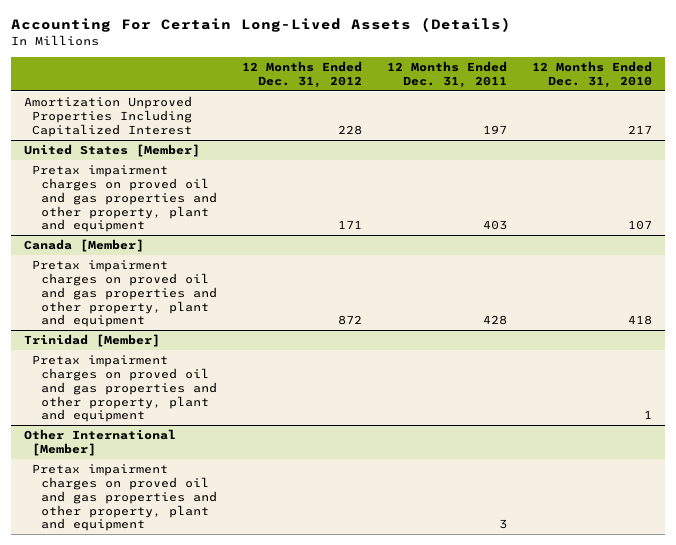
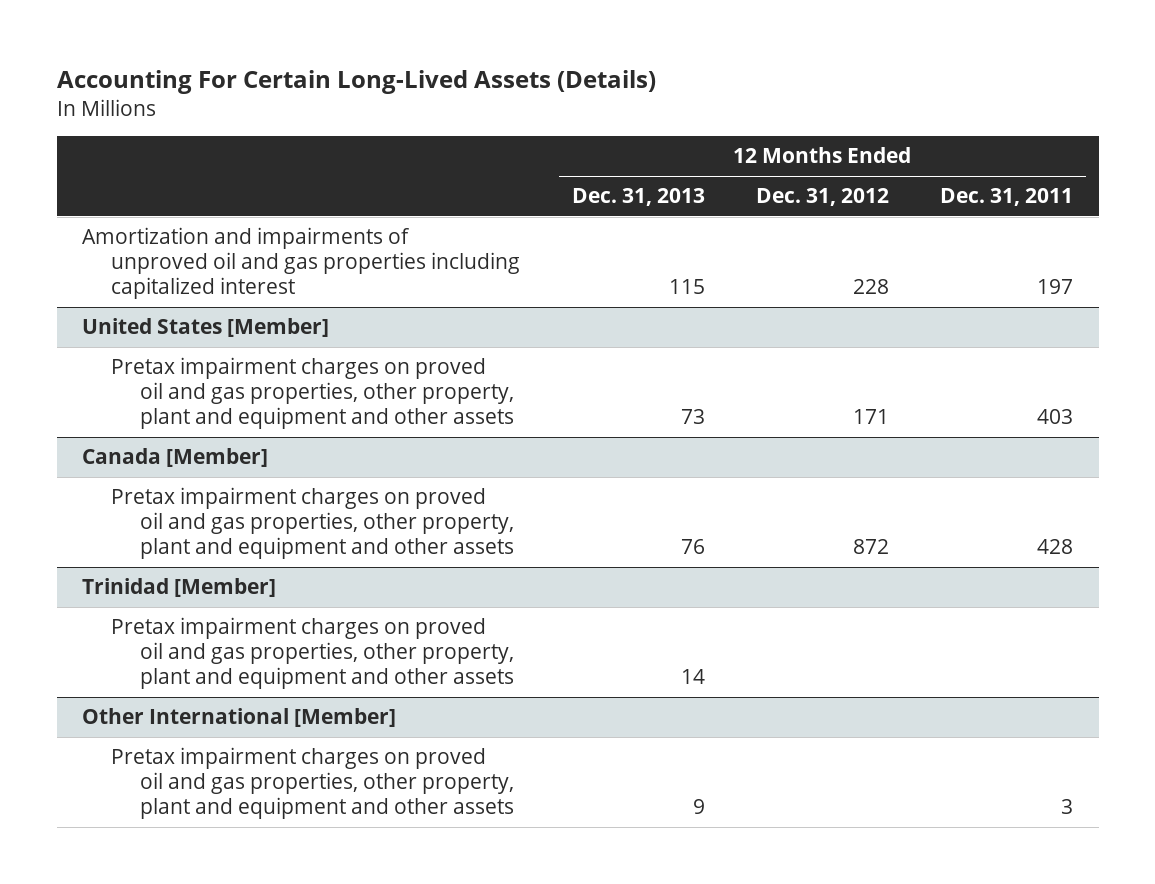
- | 12 Months Ended Dec. 31, 2012 | 12 Months Ended Dec. 31, 2011 | 12 Months Ended Dec. 31, 2010
+ | 12 Months Ended Dec. 31, 2013 | 12 Months Ended Dec. 31, 2012 | 12 Months Ended Dec. 31, 2011
- Amortization Unproved Properties Including Capitalized Interest | 228 | 197 | 217
+ Amortization and impairments of unproved oil and gas properties including capitalized interest | 115 | 228 | 197
@ United States [Member]
- Pretax impairment charges on proved oil and gas properties and other property, plant and equipment | 171 | 403 | 107
+ Pretax impairment charges on proved oil and gas properties, other property, plant and equipment and other assets | 73 | 171 | 403
@ Canada [Member]
- Pretax impairment charges on proved oil and gas properties and other property, plant and equipment | 872 | 428 | 418
+ Pretax impairment charges on proved oil and gas properties, other property, plant and equipment and other assets | 76 | 872 | 428
@ Trinidad [Member]
- Pretax impairment charges on proved oil and gas properties and other property, plant and equipment | | | 1
+ Pretax impairment charges on proved oil and gas properties, other property, plant and equipment and other assets | 14 | |
@ Other International [Member]
- Pretax impairment charges on proved oil and gas properties and other property, plant and equipment | | 3 |
+ Pretax impairment charges on proved oil and gas properties, other property, plant and equipment and other assets | 9 | | 3

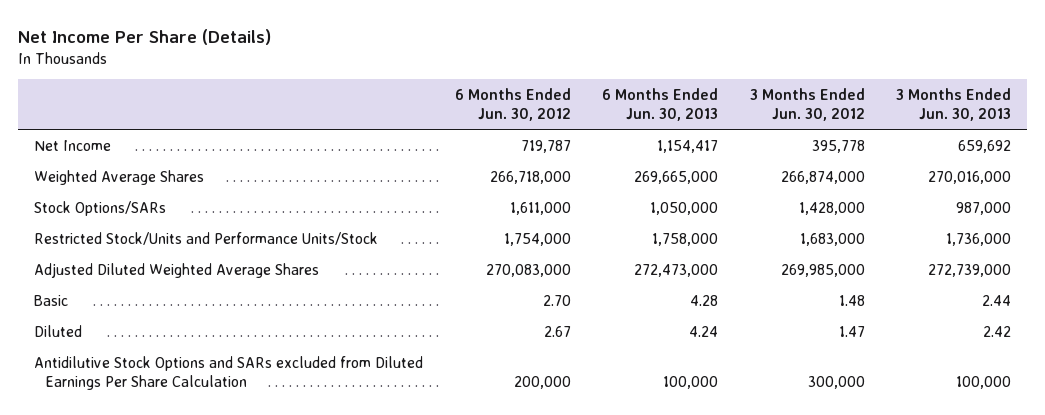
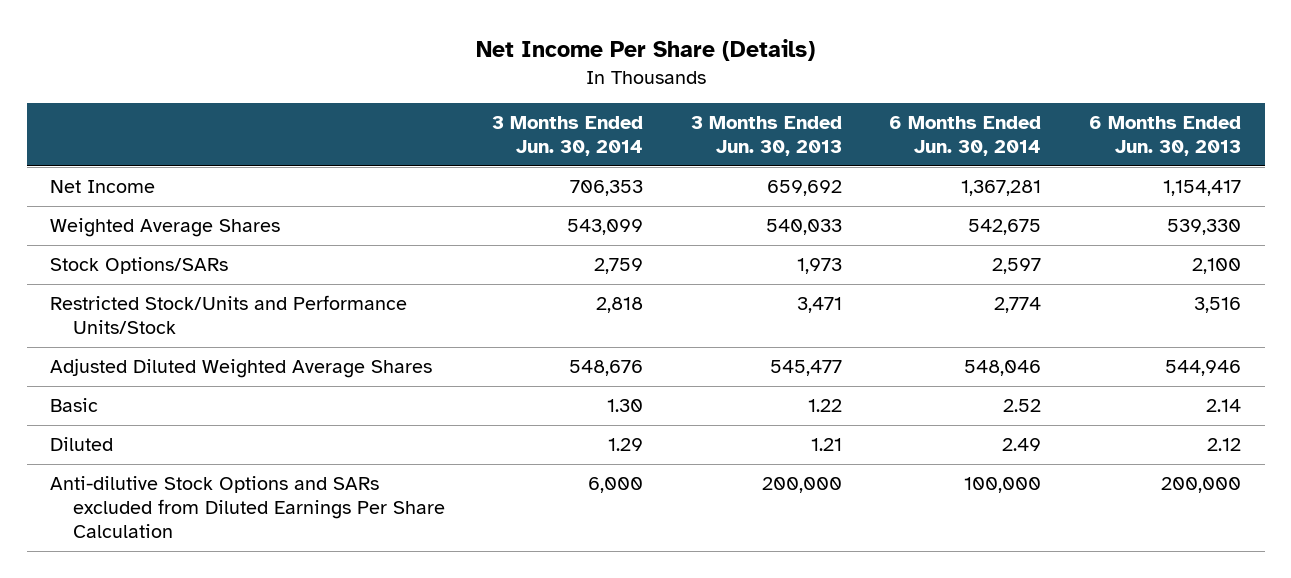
- | 6 Months Ended Jun. 30, 2012 | 6 Months Ended Jun. 30, 2013 | 3 Months Ended Jun. 30, 2012 | 3 Months Ended Jun. 30, 2013
+ | 3 Months Ended Jun. 30, 2014 | 3 Months Ended Jun. 30, 2013 | 6 Months Ended Jun. 30, 2014 | 6 Months Ended Jun. 30, 2013
- Weighted Average Shares | 266,718,000 | 269,665,000 | 266,874,000 | 270,016,000
- Stock Options/SARs | 1,611,000 | 1,050,000 | 1,428,000 | 987,000
- Restricted Stock/Units and Performance Units/Stock | 1,754,000 | 1,758,000 | 1,683,000 | 1,736,000
- Adjusted Diluted Weighted Average Shares | 270,083,000 | 272,473,000 | 269,985,000 | 272,739,000
- Basic | 2.70 | 4.28 | 1.48 | 2.44
- Diluted | 2.67 | 4.24 | 1.47 | 2.42
- Antidilutive Stock Options and SARs excluded from Diluted Earnings Per Share Calculation | 200,000 | 100,000 | 300,000 | 100,000
+ Weighted Average Shares | 543,099 | 540,033 | 542,675 | 539,330
+ Stock Options/SARs | 2,759 | 1,973 | 2,597 | 2,100
+ Restricted Stock/Units and Performance Units/Stock | 2,818 | 3,471 | 2,774 | 3,516
+ Adjusted Diluted Weighted Average Shares | 548,676 | 545,477 | 548,046 | 544,946
+ Basic | 1.30 | 1.22 | 2.52 | 2.14
+ Diluted | 1.29 | 1.21 | 2.49 | 2.12
+ Anti-dilutive Stock Options and SARs excluded from Diluted Earnings Per Share Calculation | 6,000 | 200,000 | 100,000 | 200,000

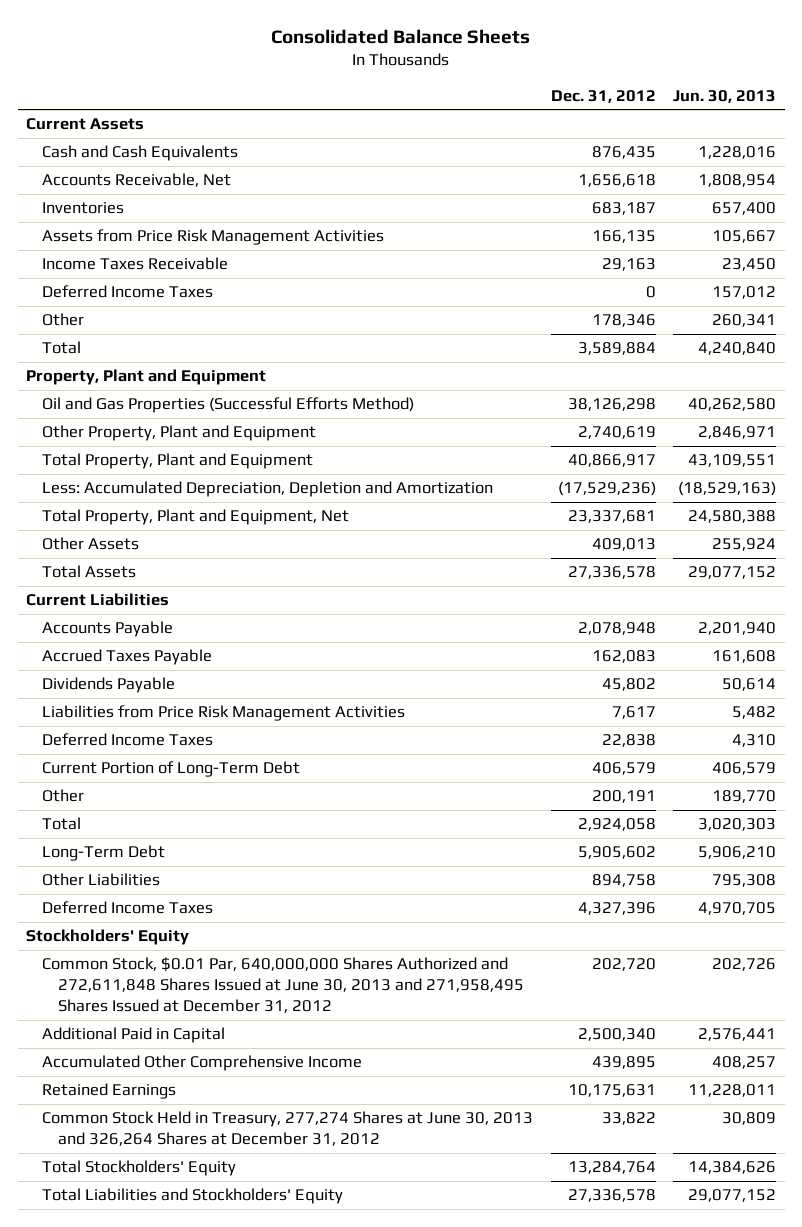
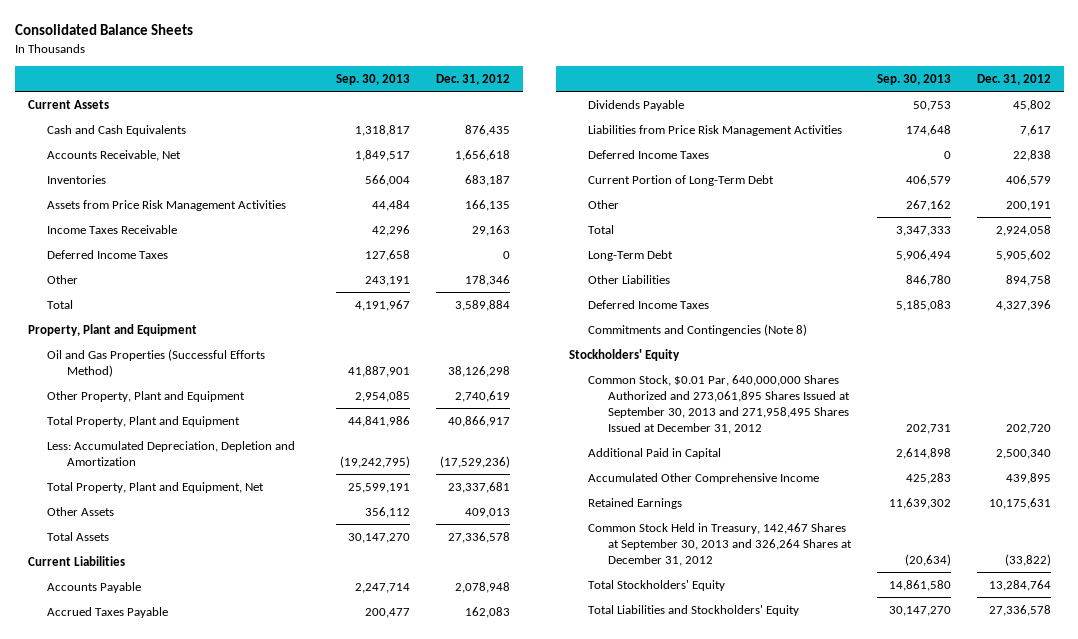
- | Dec. 31, 2012 | Jun. 30, 2013
+ | Sep. 30, 2013 | Dec. 31, 2012
+ Commitments and Contingencies (Note 8)
- Common Stock, $0.01 Par, 640,000,000 Shares Authorized and 272,611,848 Shares Issued at June 30, 2013 and 271,958,495 Shares Issued at December 31, 2012 | 202,720 | 202,726
+ Common Stock, $0.01 Par, 640,000,000 Shares Authorized and 273,061,895 Shares Issued at September 30, 2013 and 271,958,495 Shares Issued at December 31, 2012 | 202,731 | 202,720
- Common Stock Held in Treasury, 277,274 Shares at June 30, 2013 and 326,264 Shares at December 31, 2012 | 33,822 | 30,809
+ Common Stock Held in Treasury, 142,467 Shares at September 30, 2013 and 326,264 Shares at December 31, 2012 | (20,634) | (33,822)

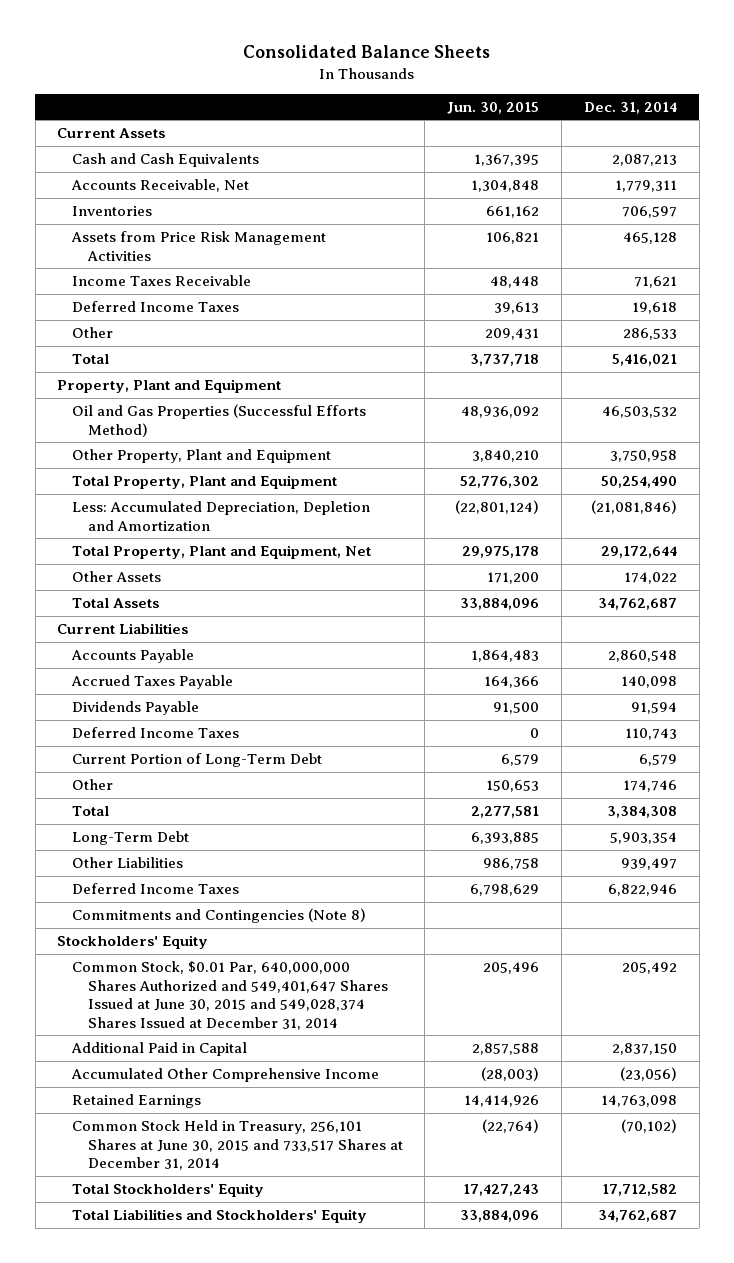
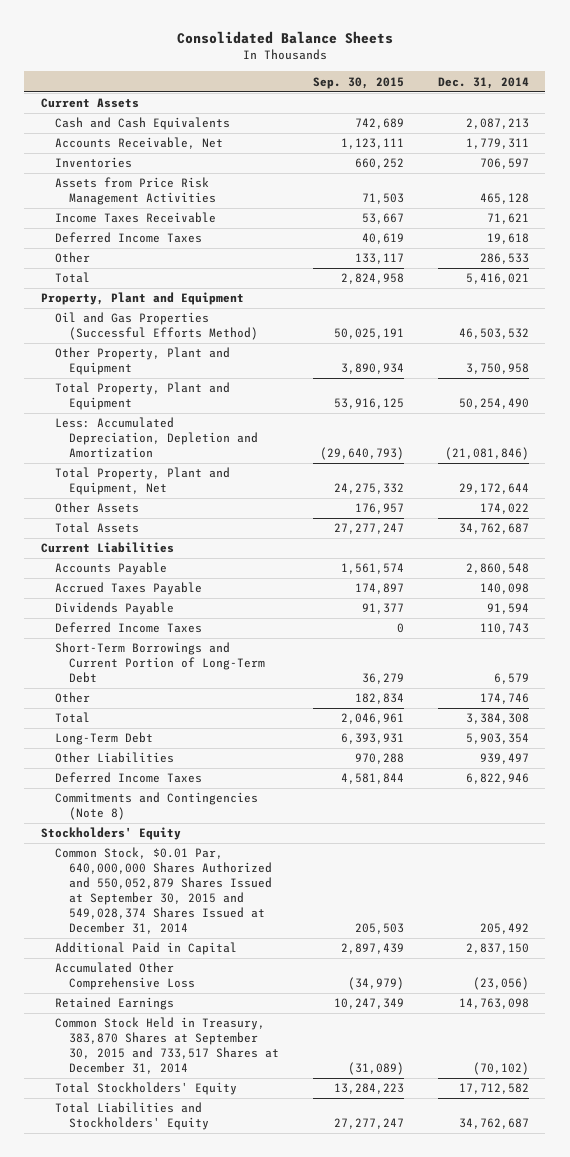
- | Jun. 30, 2015 | Dec. 31, 2014
+ | Sep. 30, 2015 | Dec. 31, 2014
- Current Portion of Long-Term Debt | 6,579 | 6,579
+ Short-Term Borrowings and Current Portion of Long-Term Debt | 36,279 | 6,579
- Common Stock, $0.01 Par, 640,000,000 Shares Authorized and 549,401,647 Shares Issued at June 30, 2015 and 549,028,374 Shares Issued at December 31, 2014 | 205,496 | 205,492
+ Common Stock, $0.01 Par, 640,000,000 Shares Authorized and 550,052,879 Shares Issued at September 30, 2015 and 549,028,374 Shares Issued at December 31, 2014 | 205,503 | 205,492
- Accumulated Other Comprehensive Income | (28,003) | (23,056)
+ Accumulated Other Comprehensive Loss | (34,979) | (23,056)
- Common Stock Held in Treasury, 256,101 Shares at June 30, 2015 and 733,517 Shares at December 31, 2014 | (22,764) | (70,102)
+ Common Stock Held in Treasury, 383,870 Shares at September 30, 2015 and 733,517 Shares at December 31, 2014 | (31,089) | (70,102)

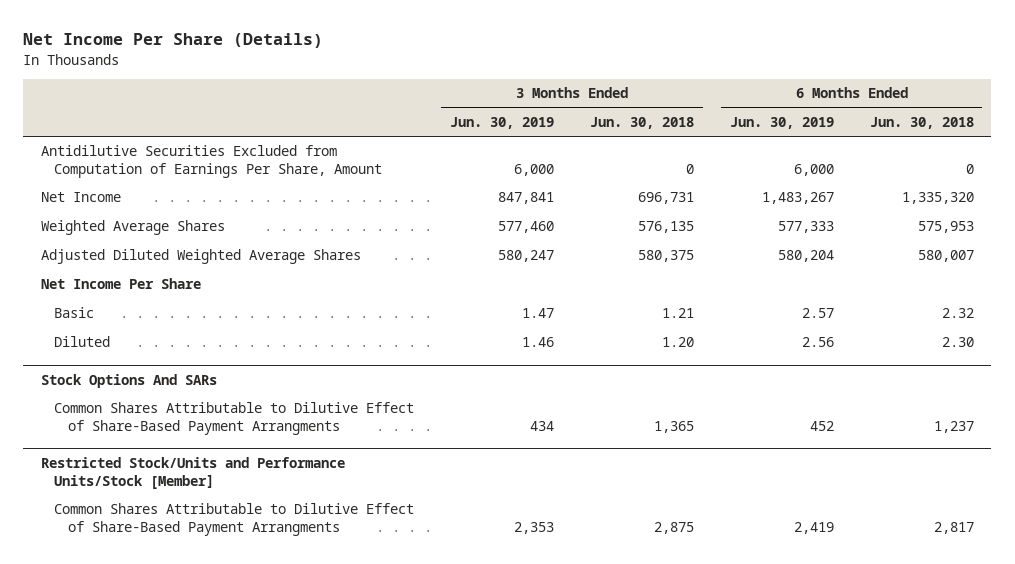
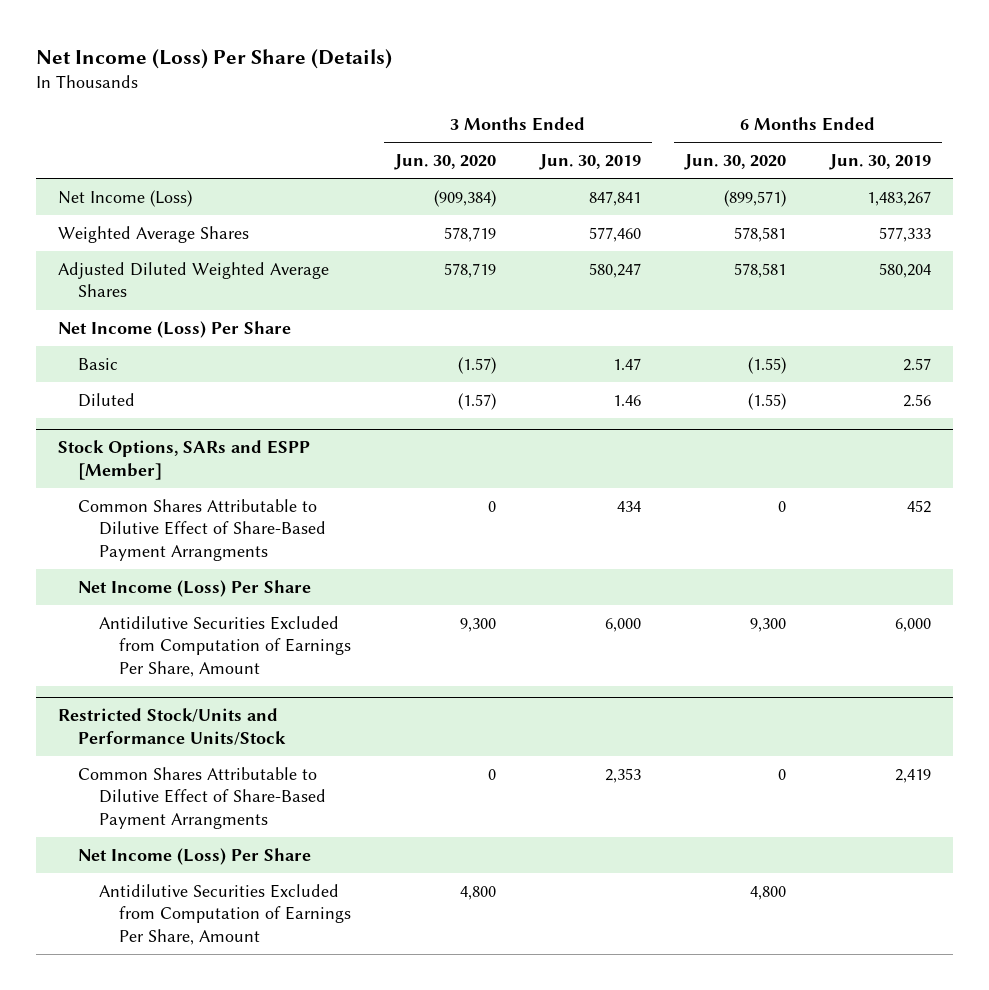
- Net Income Per Share (Details)
+ Net Income (Loss) Per Share (Details)
- | 3 Months Ended Jun. 30, 2019 | 3 Months Ended Jun. 30, 2018 | 6 Months Ended Jun. 30, 2019 | 6 Months Ended Jun. 30, 2018
+ | 3 Months Ended Jun. 30, 2020 | 3 Months Ended Jun. 30, 2019 | 6 Months Ended Jun. 30, 2020 | 6 Months Ended Jun. 30, 2019
- Antidilutive Securities Excluded from Computation of Earnings Per Share, Amount | 6,000 | 0 | 6,000 | 0
- Net Income | 847,841 | 696,731 | 1,483,267 | 1,335,320
+ Net Income (Loss) | (909,384) | 847,841 | (899,571) | 1,483,267
- Net Income Per Share
+ Net Income (Loss) Per Share
- Stock Options And SARs
+ Stock Options, SARs and ESPP [Member]
- Restricted Stock/Units and Performance Units/Stock [Member]
+ Net Income (Loss) Per Share
+ Antidilutive Securities Excluded from Computation of Earnings Per Share, Amount | 9,300 | 6,000 | 9,300 | 6,000
+ Restricted Stock/Units and Performance Units/Stock
+ Net Income (Loss) Per Share
+ Antidilutive Securities Excluded from Computation of Earnings Per Share, Amount | 4,800 | | 4,800 |

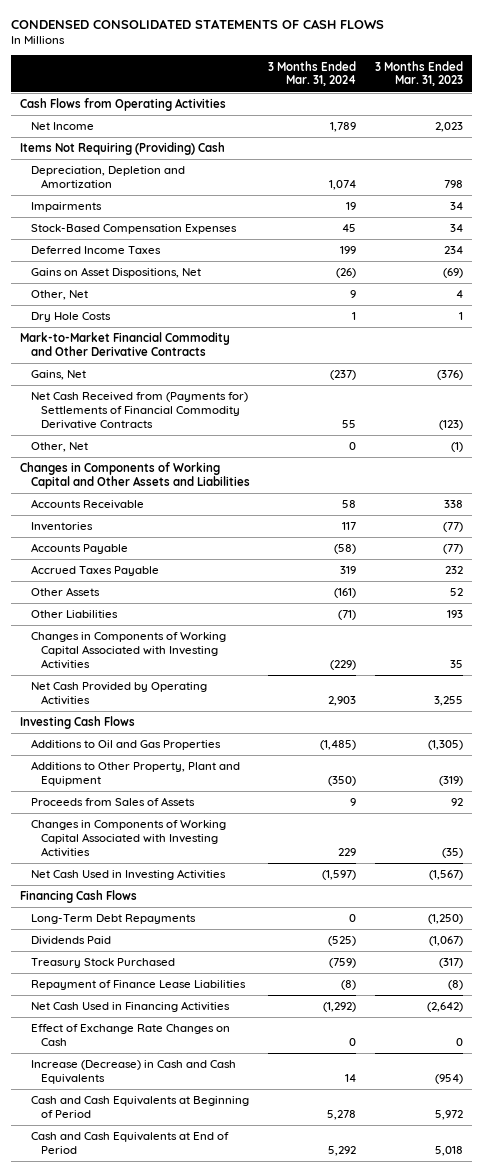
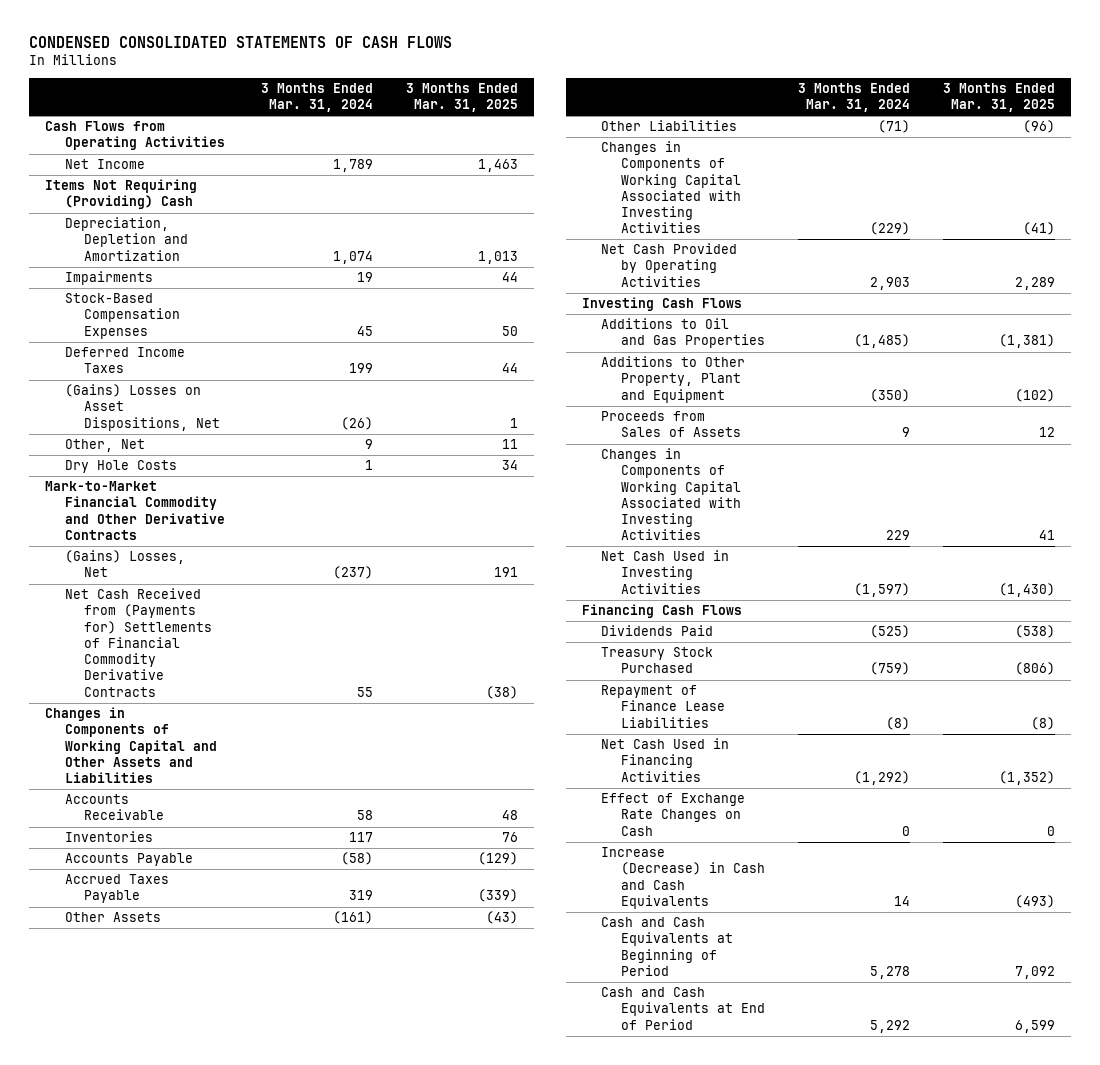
- | 3 Months Ended Mar. 31, 2024 | 3 Months Ended Mar. 31, 2023
+ | 3 Months Ended Mar. 31, 2024 | 3 Months Ended Mar. 31, 2025
- Gains on Asset Dispositions, Net | (26) | (69)
+ (Gains) Losses on Asset Dispositions, Net | (26) | 1
- Gains, Net | (237) | (376)
+ (Gains) Losses, Net | (237) | 191
- Other, Net | 0 | (1)
- Long-Term Debt Repayments | 0 | (1,250)

